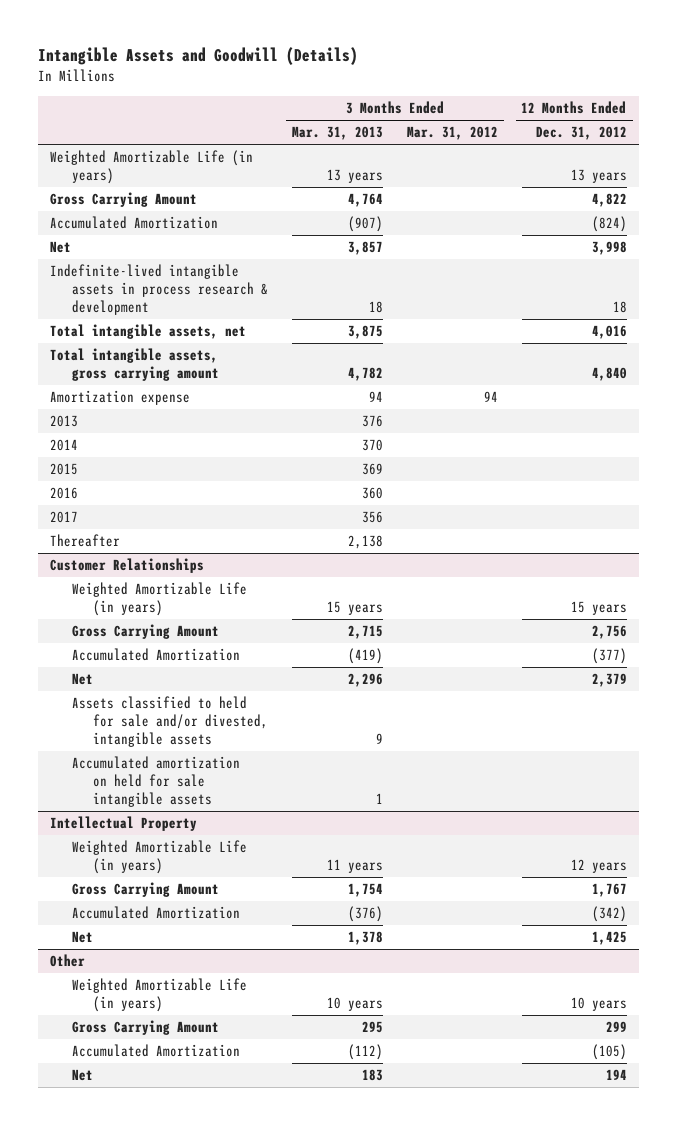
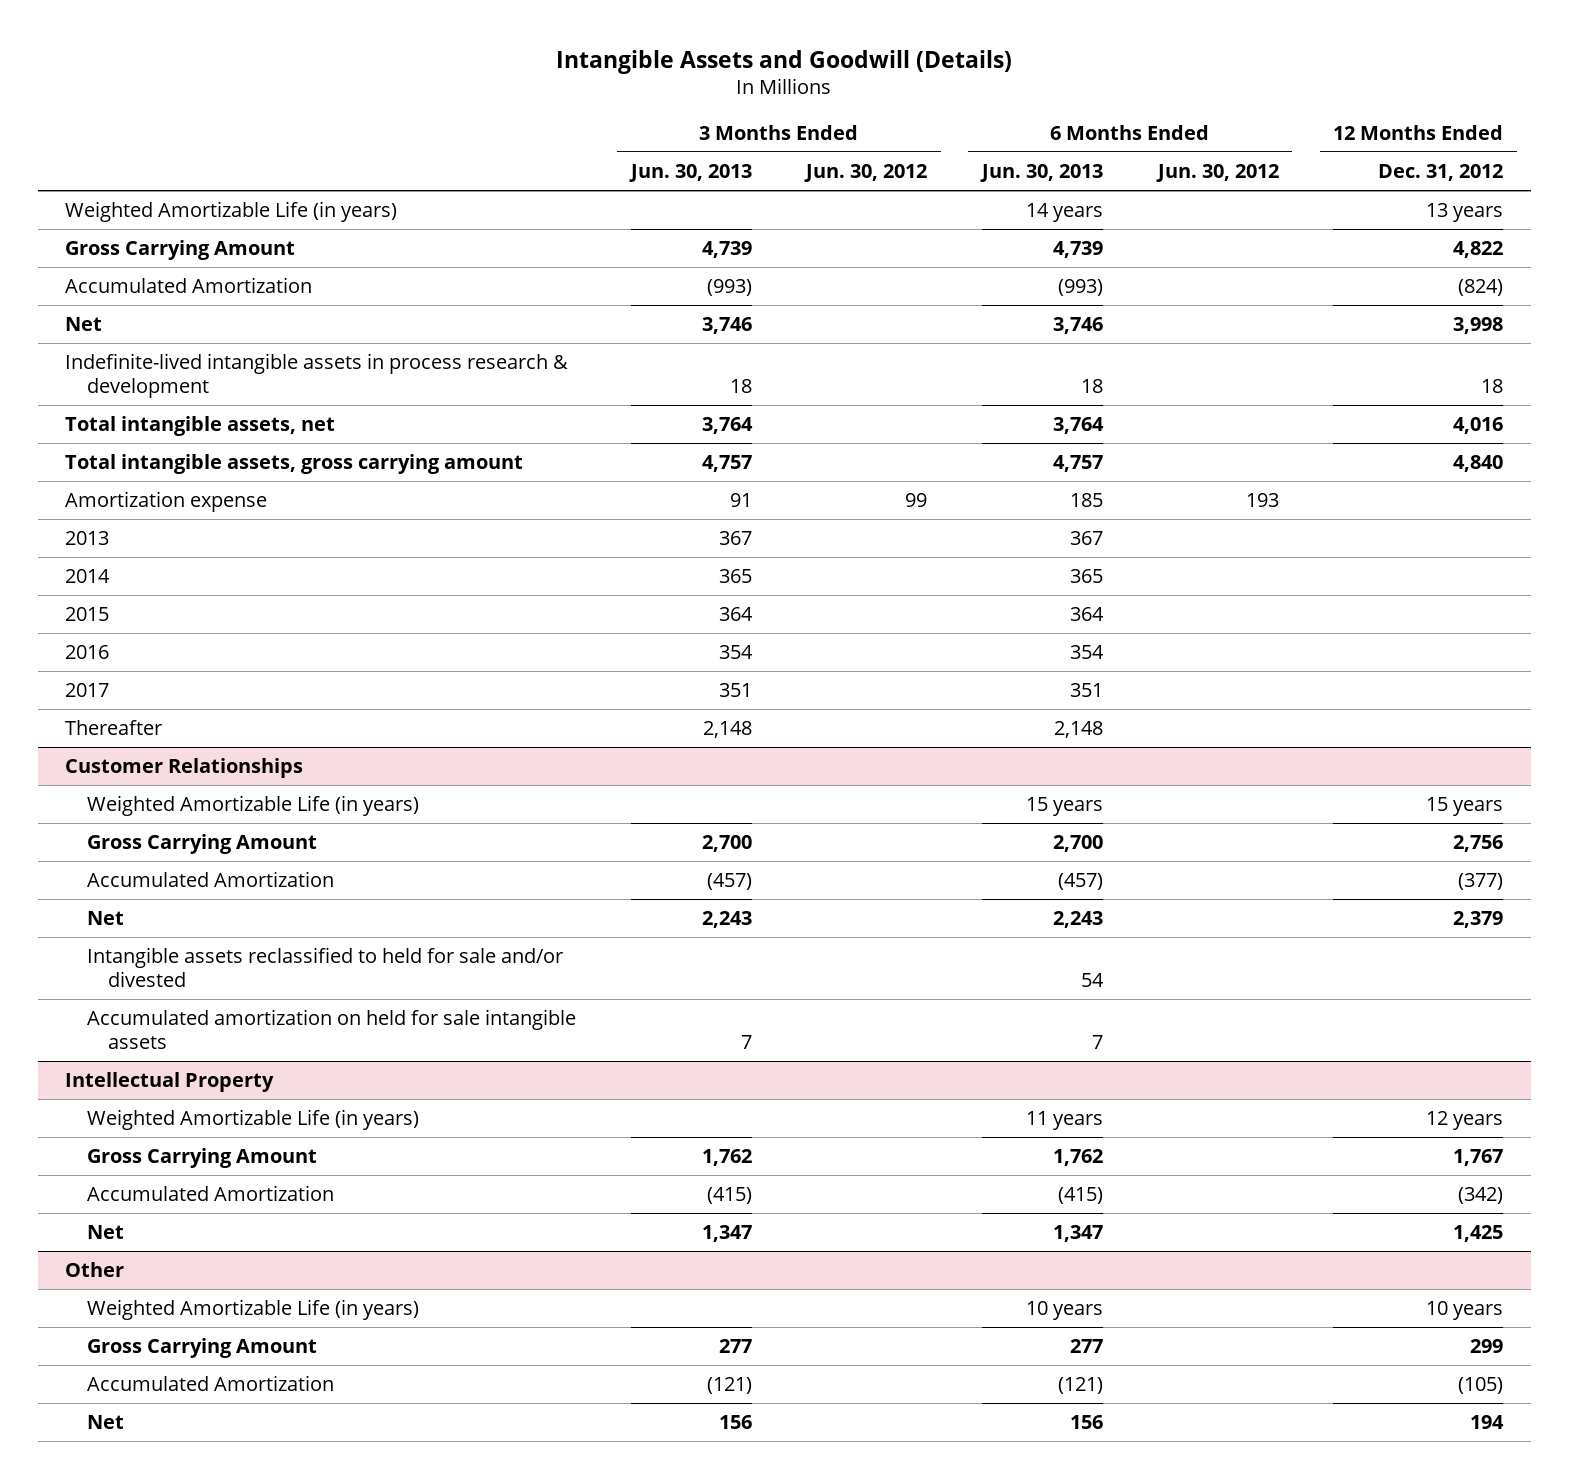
- | 3 Months Ended Mar. 31, 2013 | 3 Months Ended Mar. 31, 2012 | 12 Months Ended Dec. 31, 2012
+ | 3 Months Ended Jun. 30, 2013 | 3 Months Ended Jun. 30, 2012 | 6 Months Ended Jun. 30, 2013 | 6 Months Ended Jun. 30, 2012 | 12 Months Ended Dec. 31, 2012
@ Customer Relationships
- Assets classified to held for sale and/or divested, intangible assets | 9 | |
+ Intangible assets reclassified to held for sale and/or divested | | | 54 | |

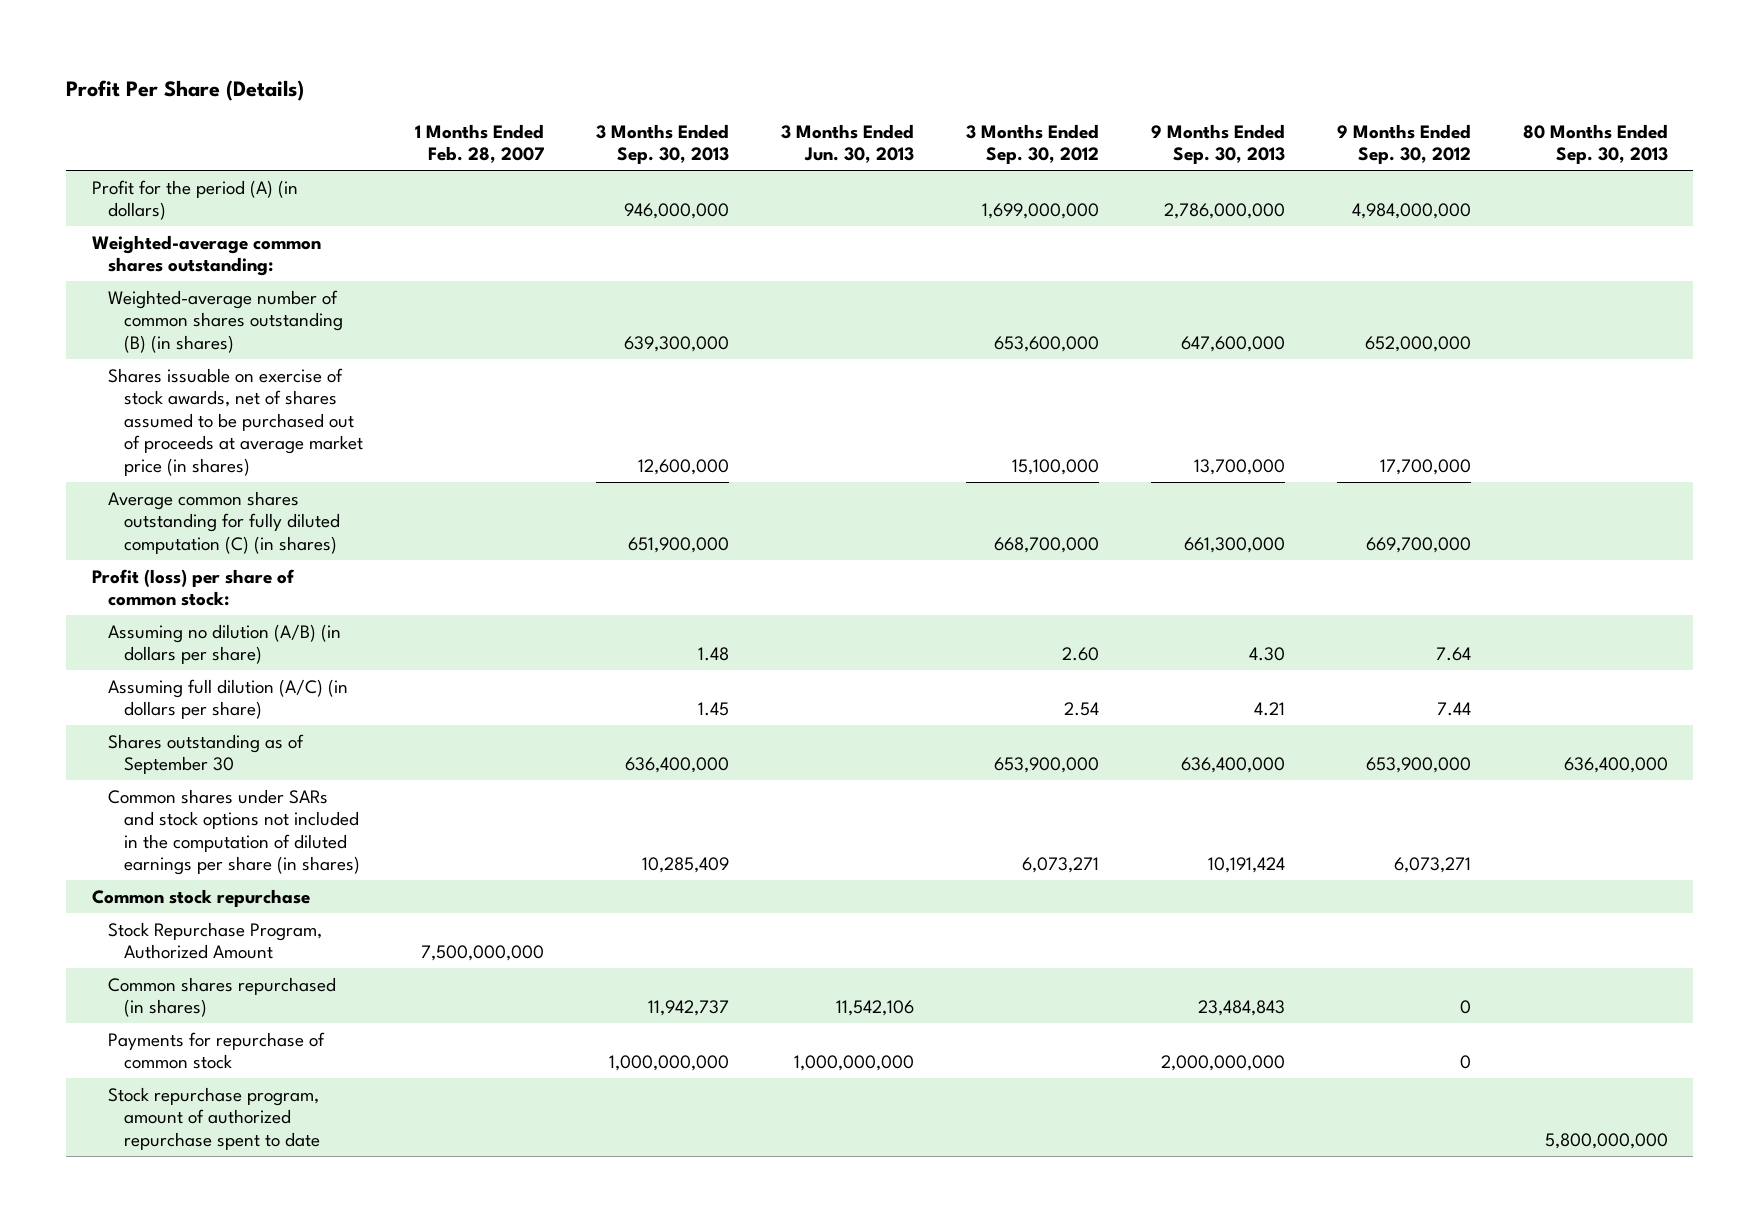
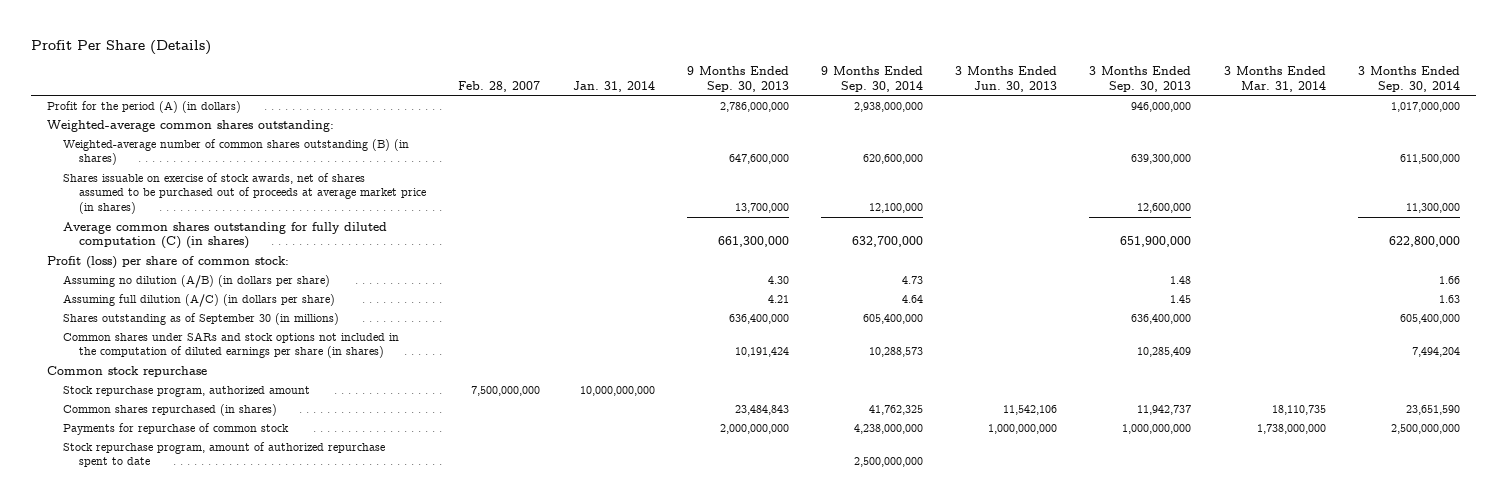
- | 1 Months Ended Feb. 28, 2007 | 3 Months Ended Sep. 30, 2013 | 3 Months Ended Jun. 30, 2013 | 3 Months Ended Sep. 30, 2012 | 9 Months Ended Sep. 30, 2013 | 9 Months Ended Sep. 30, 2012 | 80 Months Ended Sep. 30, 2013
+ | Feb. 28, 2007 | Jan. 31, 2014 | 9 Months Ended Sep. 30, 2013 | 9 Months Ended Sep. 30, 2014 | 3 Months Ended Jun. 30, 2013 | 3 Months Ended Sep. 30, 2013 | 3 Months Ended Mar. 31, 2014 | 3 Months Ended Sep. 30, 2014
- Shares outstanding as of September 30 | | 636,400,000 | | 653,900,000 | 636,400,000 | 653,900,000 | 636,400,000
+ Shares outstanding as of September 30 (in millions) | | | 636,400,000 | 605,400,000 | | 636,400,000 | | 605,400,000
- Stock Repurchase Program, Authorized Amount | 7,500,000,000 | | | | | |
+ Stock repurchase program, authorized amount | 7,500,000,000 | 10,000,000,000 | | | | | |

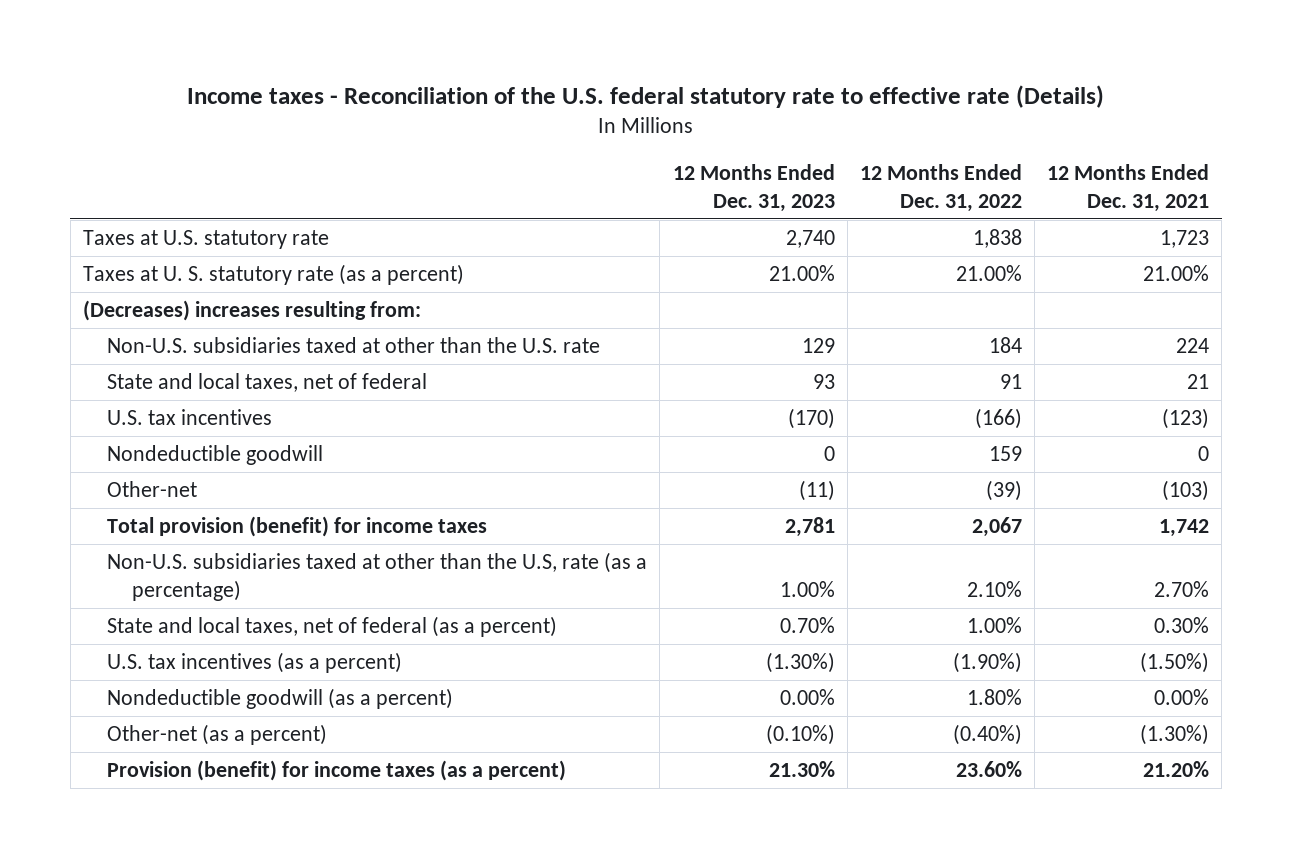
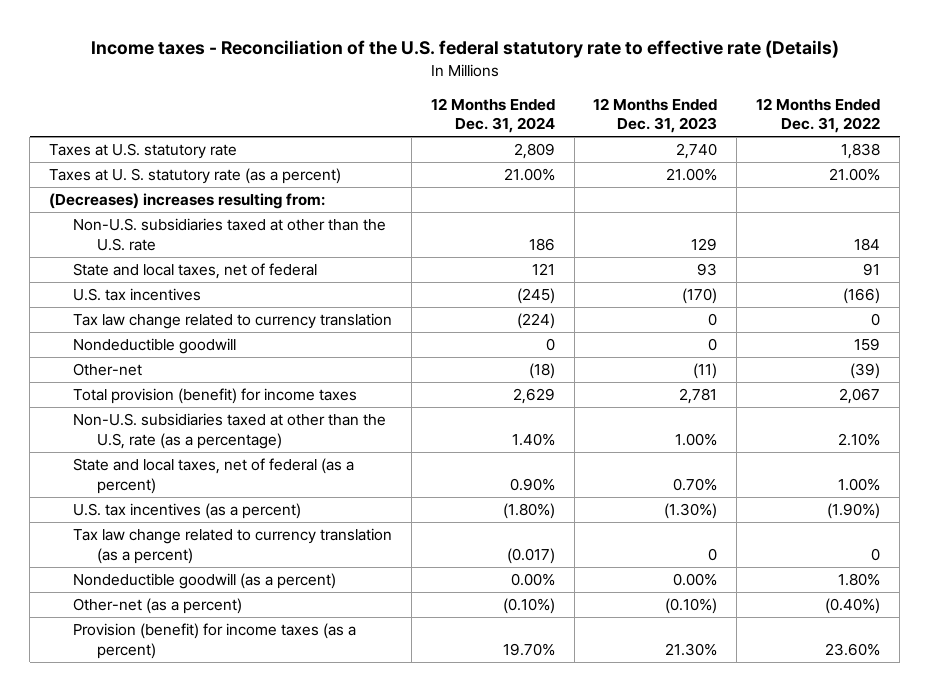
- | 12 Months Ended Dec. 31, 2023 | 12 Months Ended Dec. 31, 2022 | 12 Months Ended Dec. 31, 2021
+ | 12 Months Ended Dec. 31, 2024 | 12 Months Ended Dec. 31, 2023 | 12 Months Ended Dec. 31, 2022
+ Tax law change related to currency translation | (224) | 0 | 0
+ Tax law change related to currency translation (as a percent) | (0.017) | 0 | 0

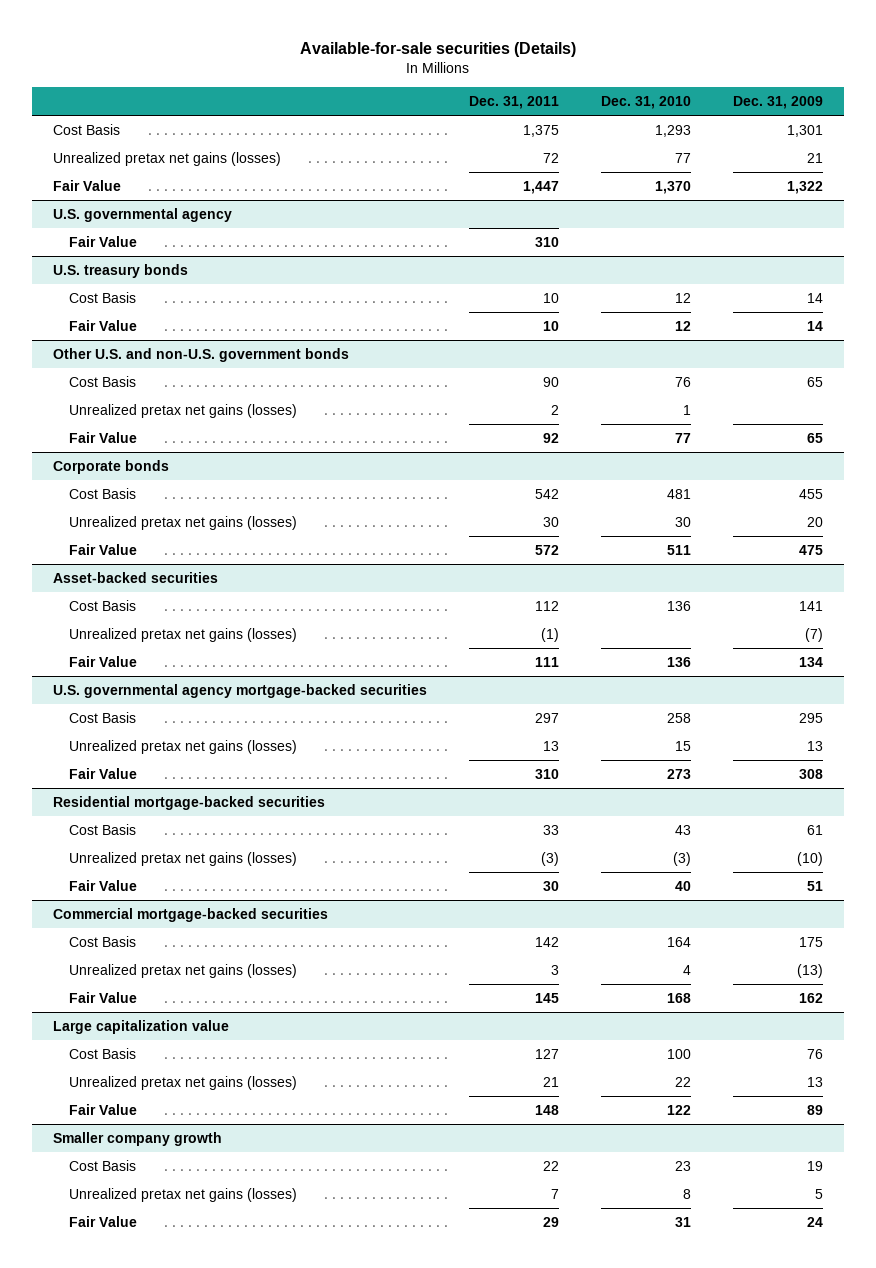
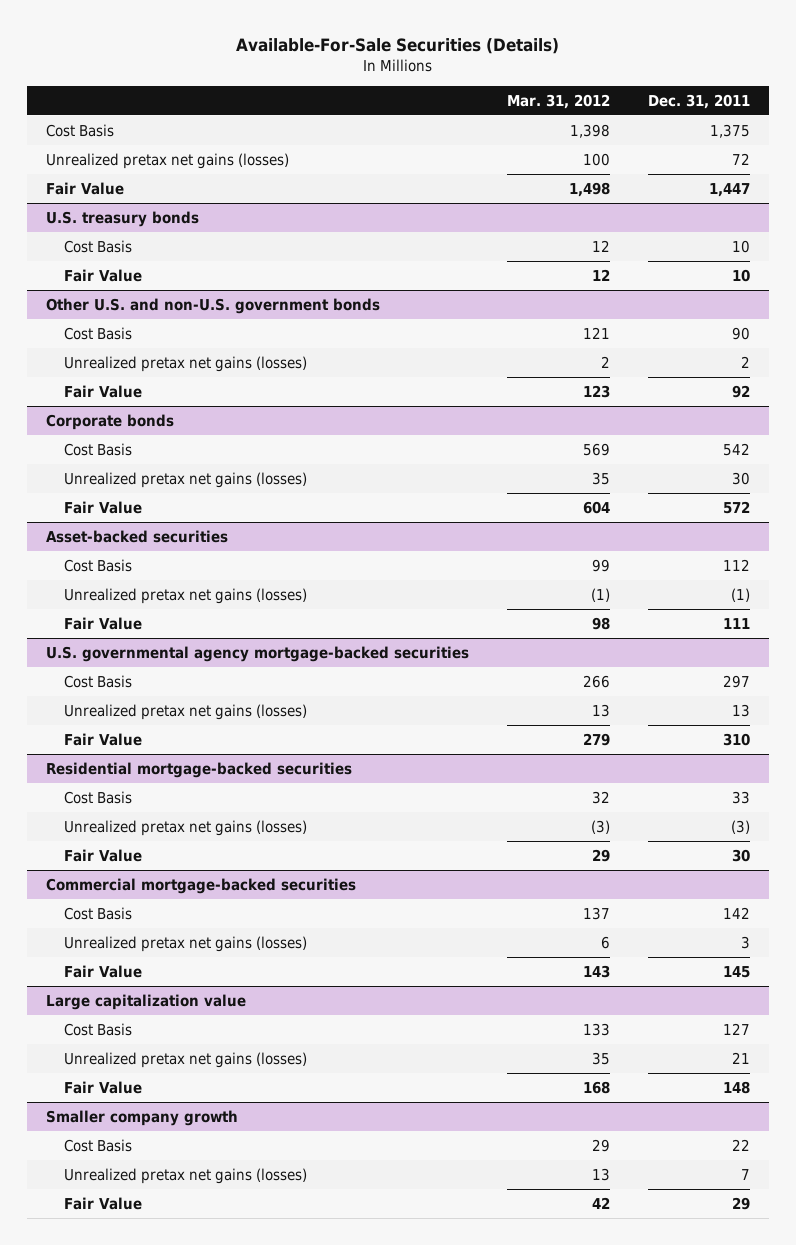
- Available-for-sale securities (Details)
+ Available-For-Sale Securities (Details)
- | Dec. 31, 2011 | Dec. 31, 2010 | Dec. 31, 2009
+ | Mar. 31, 2012 | Dec. 31, 2011
- U.S. governmental agency
- Fair Value | 310 | |

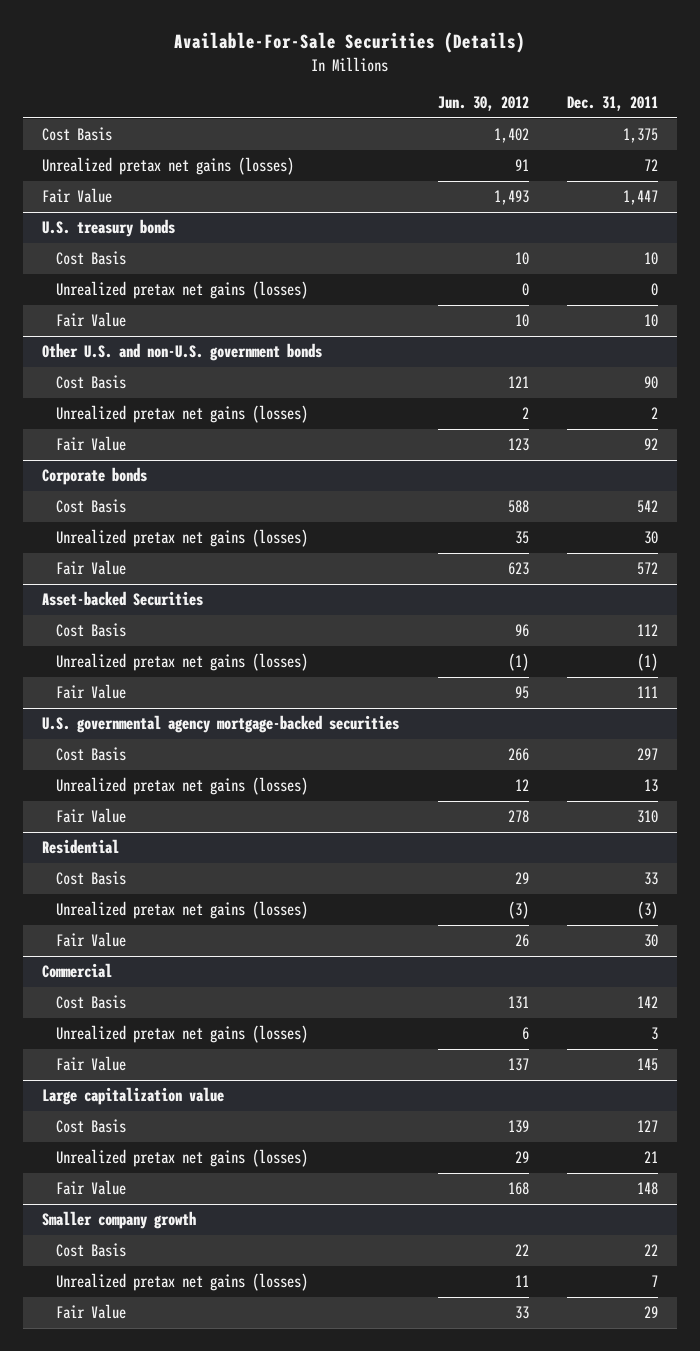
- | Mar. 31, 2012 | Dec. 31, 2011
+ | Jun. 30, 2012 | Dec. 31, 2011
@ U.S. treasury bonds
+ Unrealized pretax net gains (losses) | 0 | 0
- Asset-backed securities
+ Asset-backed Securities
- Residential mortgage-backed securities
+ Residential
- Commercial mortgage-backed securities
+ Commercial

